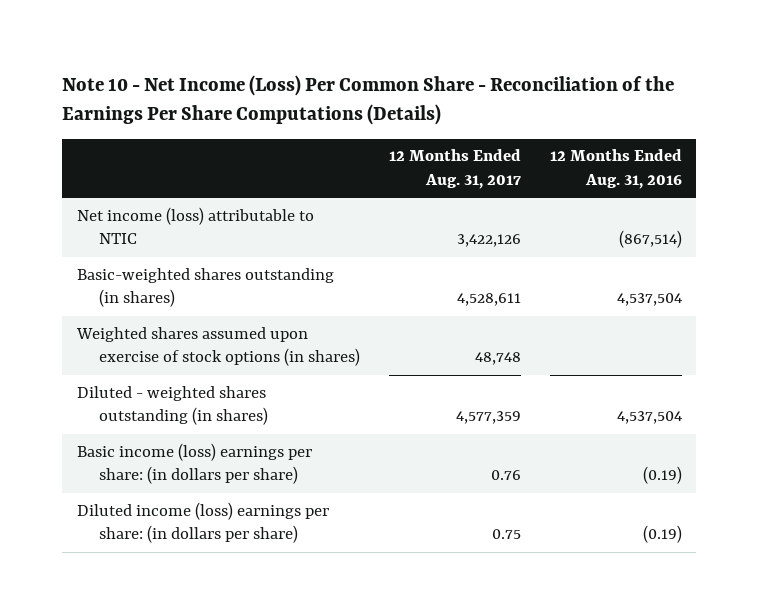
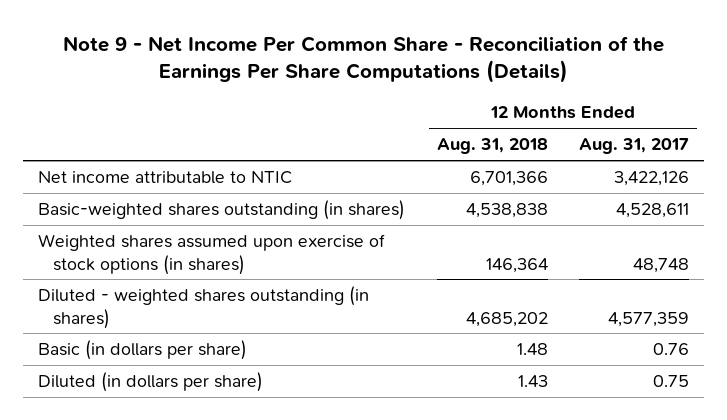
- Note 10 - Net Income (Loss) Per Common Share - Reconciliation of the Earnings Per Share Computations (Details)
+ Note 9 - Net Income Per Common Share - Reconciliation of the Earnings Per Share Computations (Details)
- | 12 Months Ended Aug. 31, 2017 | 12 Months Ended Aug. 31, 2016
+ | 12 Months Ended Aug. 31, 2018 | 12 Months Ended Aug. 31, 2017
- Net income (loss) attributable to NTIC | 3,422,126 | (867,514)
+ Net income attributable to NTIC | 6,701,366 | 3,422,126
- Basic income (loss) earnings per share: (in dollars per share) | 0.76 | (0.19)
- Diluted income (loss) earnings per share: (in dollars per share) | 0.75 | (0.19)
+ Basic (in dollars per share) | 1.48 | 0.76
+ Diluted (in dollars per share) | 1.43 | 0.75

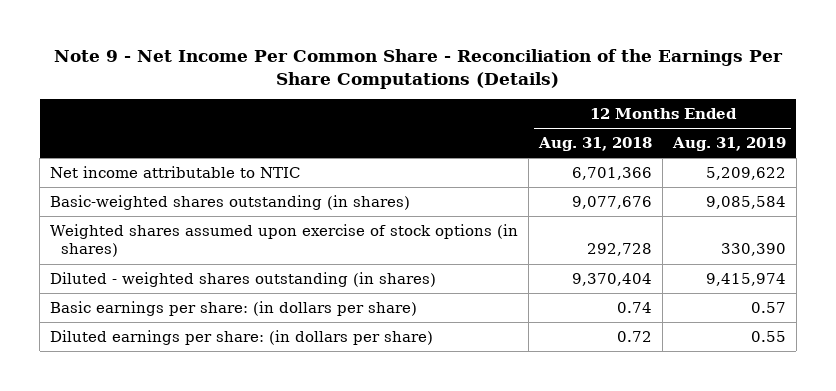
- | 12 Months Ended Aug. 31, 2018 | 12 Months Ended Aug. 31, 2017
+ | 12 Months Ended Aug. 31, 2018 | 12 Months Ended Aug. 31, 2019
- Basic-weighted shares outstanding (in shares) | 4,538,838 | 4,528,611
- Weighted shares assumed upon exercise of stock options (in shares) | 146,364 | 48,748
- Diluted - weighted shares outstanding (in shares) | 4,685,202 | 4,577,359
- Basic (in dollars per share) | 1.48 | 0.76
- Diluted (in dollars per share) | 1.43 | 0.75
+ Basic-weighted shares outstanding (in shares) | 9,077,676 | 9,085,584
+ Weighted shares assumed upon exercise of stock options (in shares) | 292,728 | 330,390
+ Diluted - weighted shares outstanding (in shares) | 9,370,404 | 9,415,974
+ Basic earnings per share: (in dollars per share) | 0.74 | 0.57
+ Diluted earnings per share: (in dollars per share) | 0.72 | 0.55

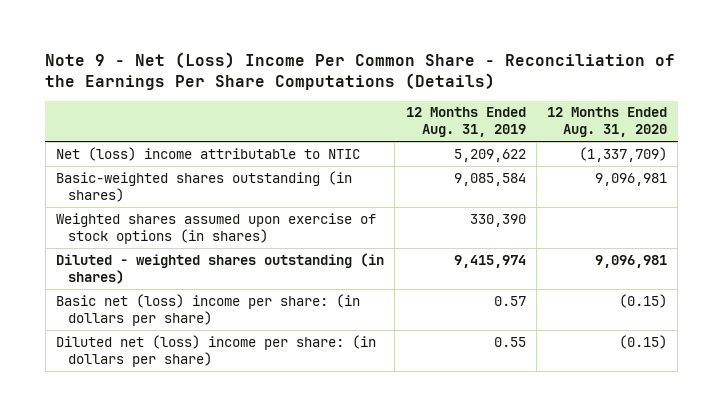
- Note 9 - Net Income Per Common Share - Reconciliation of the Earnings Per Share Computations (Details)
+ Note 9 - Net (Loss) Income Per Common Share - Reconciliation of the Earnings Per Share Computations (Details)
- | 12 Months Ended Aug. 31, 2018 | 12 Months Ended Aug. 31, 2019
+ | 12 Months Ended Aug. 31, 2019 | 12 Months Ended Aug. 31, 2020
- Net income attributable to NTIC | 6,701,366 | 5,209,622
+ Net (loss) income attributable to NTIC | 5,209,622 | (1,337,709)
- Basic earnings per share: (in dollars per share) | 0.74 | 0.57
- Diluted earnings per share: (in dollars per share) | 0.72 | 0.55
+ Basic net (loss) income per share: (in dollars per share) | 0.57 | (0.15)
+ Diluted net (loss) income per share: (in dollars per share) | 0.55 | (0.15)

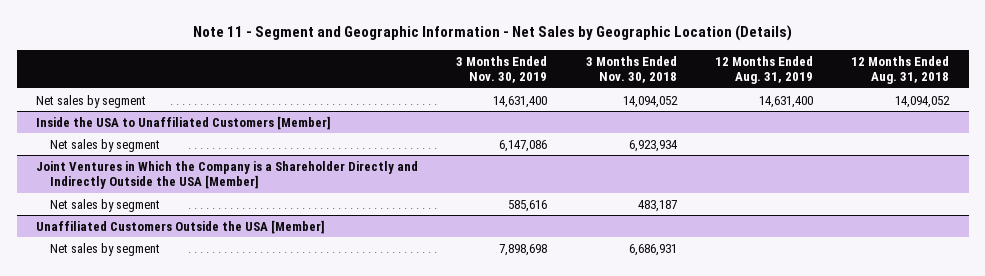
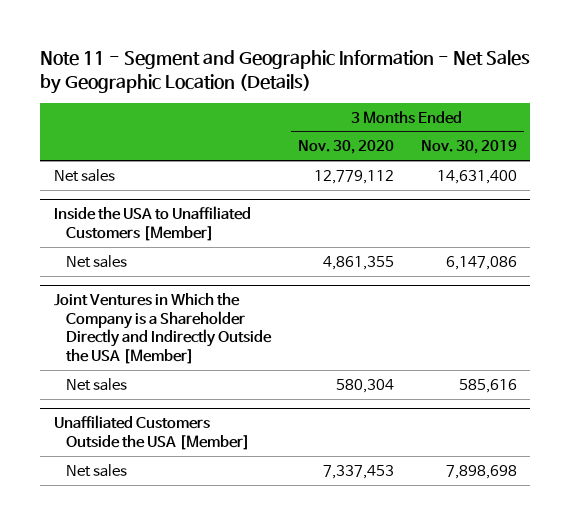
- | 3 Months Ended Nov. 30, 2019 | 3 Months Ended Nov. 30, 2018 | 12 Months Ended Aug. 31, 2019 | 12 Months Ended Aug. 31, 2018
+ | 3 Months Ended Nov. 30, 2020 | 3 Months Ended Nov. 30, 2019
- Net sales by segment | 14,631,400 | 14,094,052 | 14,631,400 | 14,094,052
+ Net sales | 12,779,112 | 14,631,400
@ Inside the USA to Unaffiliated Customers [Member]
- Net sales by segment | 6,147,086 | 6,923,934 | |
+ Net sales | 4,861,355 | 6,147,086
@ Joint Ventures in Which the Company is a Shareholder Directly and Indirectly Outside the USA [Member]
- Net sales by segment | 585,616 | 483,187 | |
+ Net sales | 580,304 | 585,616
@ Unaffiliated Customers Outside the USA [Member]
- Net sales by segment | 7,898,698 | 6,686,931 | |
+ Net sales | 7,337,453 | 7,898,698

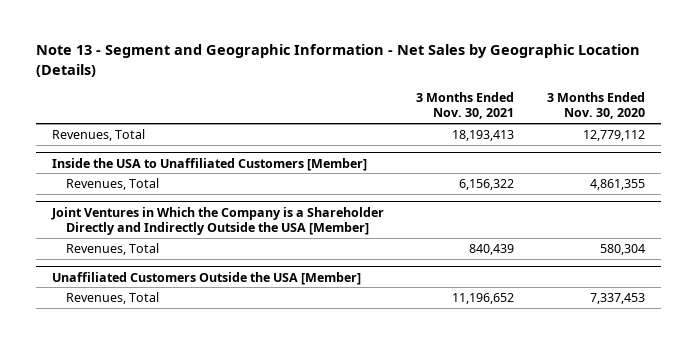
- Note 11 - Segment and Geographic Information - Net Sales by Geographic Location (Details)
+ Note 13 - Segment and Geographic Information - Net Sales by Geographic Location (Details)
- | 3 Months Ended Nov. 30, 2020 | 3 Months Ended Nov. 30, 2019
+ | 3 Months Ended Nov. 30, 2021 | 3 Months Ended Nov. 30, 2020
- Net sales | 12,779,112 | 14,631,400
+ Revenues, Total | 18,193,413 | 12,779,112
@ Inside the USA to Unaffiliated Customers [Member]
- Net sales | 4,861,355 | 6,147,086
+ Revenues, Total | 6,156,322 | 4,861,355
@ Joint Ventures in Which the Company is a Shareholder Directly and Indirectly Outside the USA [Member]
- Net sales | 580,304 | 585,616
+ Revenues, Total | 840,439 | 580,304
@ Unaffiliated Customers Outside the USA [Member]
- Net sales | 7,337,453 | 7,898,698
+ Revenues, Total | 11,196,652 | 7,337,453

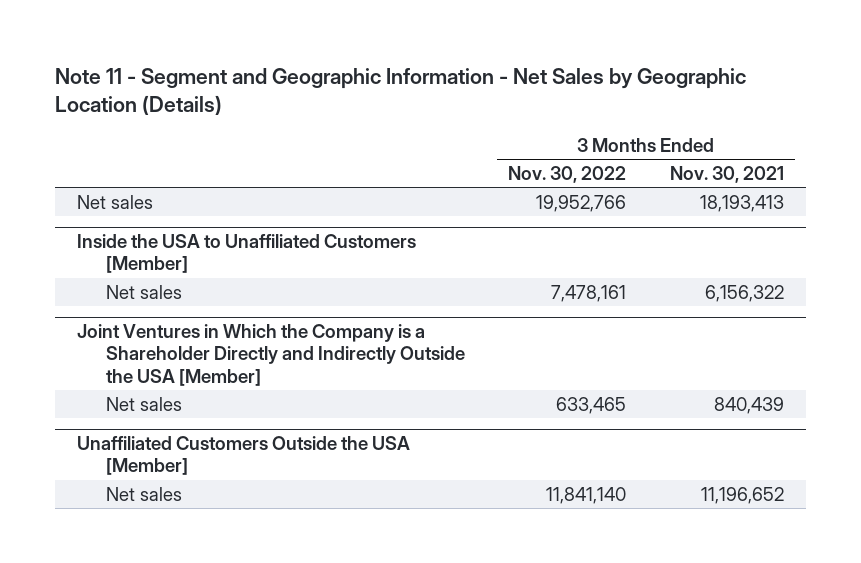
- Note 13 - Segment and Geographic Information - Net Sales by Geographic Location (Details)
+ Note 11 - Segment and Geographic Information - Net Sales by Geographic Location (Details)
- | 3 Months Ended Nov. 30, 2021 | 3 Months Ended Nov. 30, 2020
+ | 3 Months Ended Nov. 30, 2022 | 3 Months Ended Nov. 30, 2021
- Revenues, Total | 18,193,413 | 12,779,112
+ Net sales | 19,952,766 | 18,193,413
@ Inside the USA to Unaffiliated Customers [Member]
- Revenues, Total | 6,156,322 | 4,861,355
+ Net sales | 7,478,161 | 6,156,322
@ Joint Ventures in Which the Company is a Shareholder Directly and Indirectly Outside the USA [Member]
- Revenues, Total | 840,439 | 580,304
+ Net sales | 633,465 | 840,439
@ Unaffiliated Customers Outside the USA [Member]
- Revenues, Total | 11,196,652 | 7,337,453
+ Net sales | 11,841,140 | 11,196,652

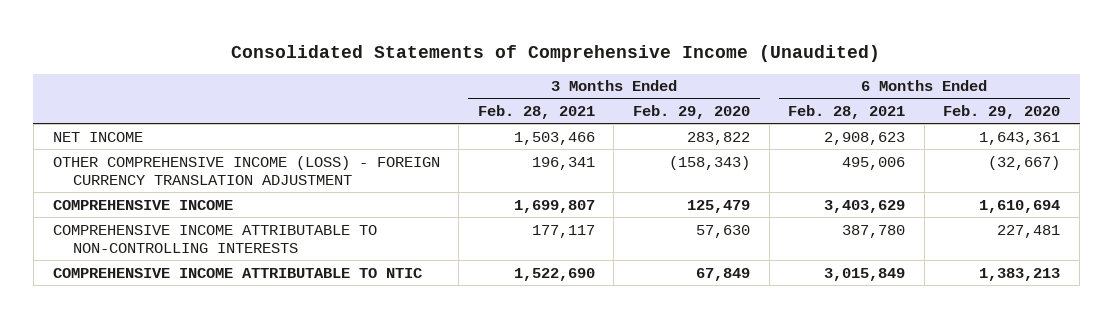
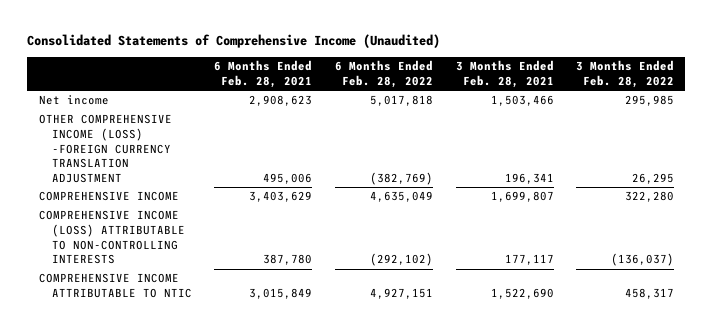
- | 3 Months Ended Feb. 28, 2021 | 3 Months Ended Feb. 29, 2020 | 6 Months Ended Feb. 28, 2021 | 6 Months Ended Feb. 29, 2020
+ | 6 Months Ended Feb. 28, 2021 | 6 Months Ended Feb. 28, 2022 | 3 Months Ended Feb. 28, 2021 | 3 Months Ended Feb. 28, 2022
- NET INCOME | 1,503,466 | 283,822 | 2,908,623 | 1,643,361
- OTHER COMPREHENSIVE INCOME (LOSS) - FOREIGN CURRENCY TRANSLATION ADJUSTMENT | 196,341 | (158,343) | 495,006 | (32,667)
+ Net income | 2,908,623 | 5,017,818 | 1,503,466 | 295,985
+ OTHER COMPREHENSIVE INCOME (LOSS) -FOREIGN CURRENCY TRANSLATION ADJUSTMENT | 495,006 | (382,769) | 196,341 | 26,295
- COMPREHENSIVE INCOME ATTRIBUTABLE TO NON-CONTROLLING INTERESTS | 177,117 | 57,630 | 387,780 | 227,481
+ COMPREHENSIVE INCOME (LOSS) ATTRIBUTABLE TO NON-CONTROLLING INTERESTS | 387,780 | (292,102) | 177,117 | (136,037)

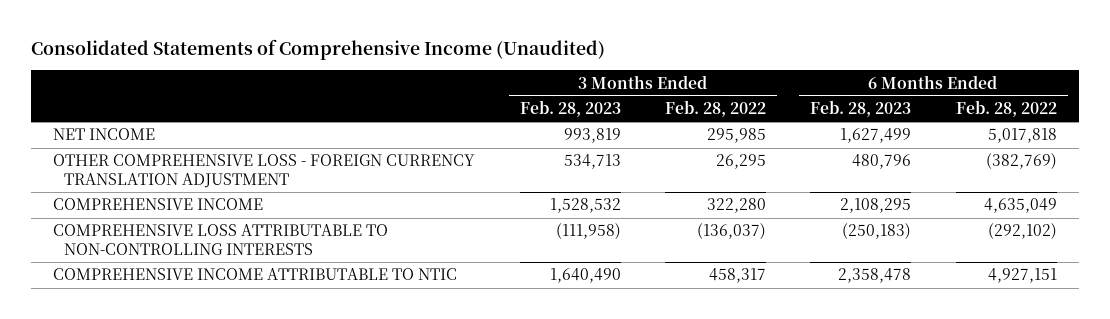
- | 6 Months Ended Feb. 28, 2021 | 6 Months Ended Feb. 28, 2022 | 3 Months Ended Feb. 28, 2021 | 3 Months Ended Feb. 28, 2022
+ | 3 Months Ended Feb. 28, 2023 | 3 Months Ended Feb. 28, 2022 | 6 Months Ended Feb. 28, 2023 | 6 Months Ended Feb. 28, 2022
- Net income | 2,908,623 | 5,017,818 | 1,503,466 | 295,985
- OTHER COMPREHENSIVE INCOME (LOSS) -FOREIGN CURRENCY TRANSLATION ADJUSTMENT | 495,006 | (382,769) | 196,341 | 26,295
+ NET INCOME | 993,819 | 295,985 | 1,627,499 | 5,017,818
+ OTHER COMPREHENSIVE LOSS - FOREIGN CURRENCY TRANSLATION ADJUSTMENT | 534,713 | 26,295 | 480,796 | (382,769)
- COMPREHENSIVE INCOME (LOSS) ATTRIBUTABLE TO NON-CONTROLLING INTERESTS | 387,780 | (292,102) | 177,117 | (136,037)
+ COMPREHENSIVE LOSS ATTRIBUTABLE TO NON-CONTROLLING INTERESTS | (111,958) | (136,037) | (250,183) | (292,102)

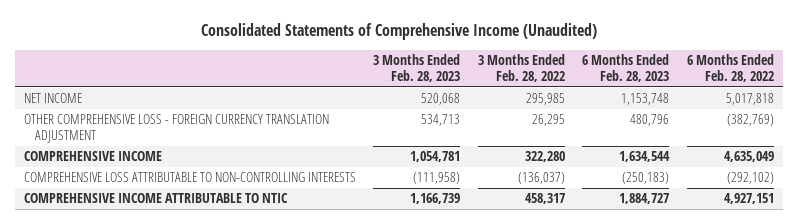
- NET INCOME | 993,819 | 295,985 | 1,627,499 | 5,017,818
+ NET INCOME | 520,068 | 295,985 | 1,153,748 | 5,017,818
- COMPREHENSIVE INCOME | 1,528,532 | 322,280 | 2,108,295 | 4,635,049
+ COMPREHENSIVE INCOME | 1,054,781 | 322,280 | 1,634,544 | 4,635,049
- COMPREHENSIVE INCOME ATTRIBUTABLE TO NTIC | 1,640,490 | 458,317 | 2,358,478 | 4,927,151
+ COMPREHENSIVE INCOME ATTRIBUTABLE TO NTIC | 1,166,739 | 458,317 | 1,884,727 | 4,927,151

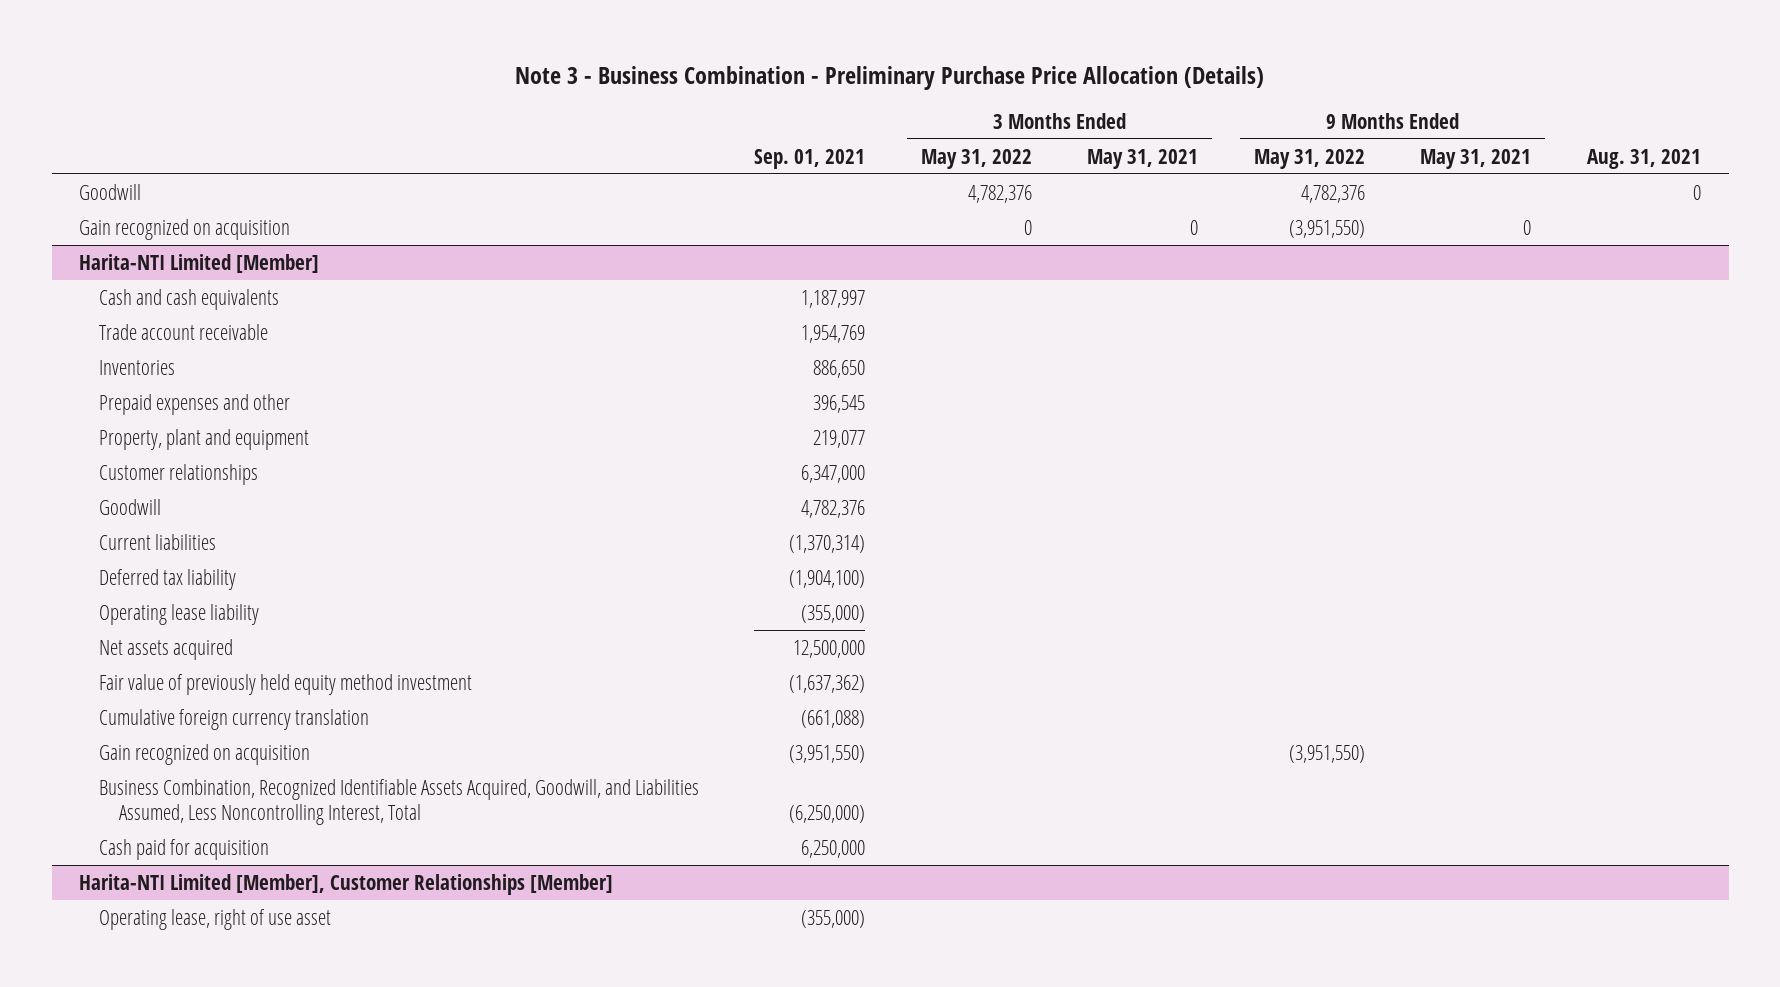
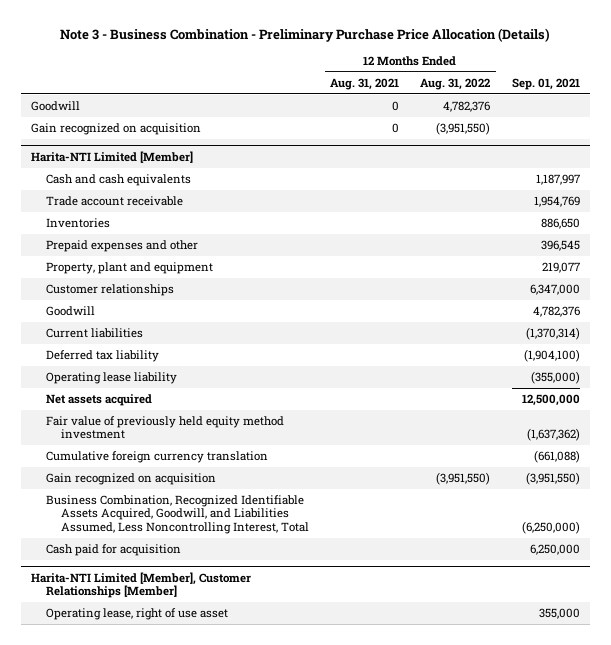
- | Sep. 01, 2021 | 3 Months Ended May 31, 2022 | 3 Months Ended May 31, 2021 | 9 Months Ended May 31, 2022 | 9 Months Ended May 31, 2021 | Aug. 31, 2021
+ | 12 Months Ended Aug. 31, 2021 | 12 Months Ended Aug. 31, 2022 | Sep. 01, 2021
@ Harita-NTI Limited [Member], Customer Relationships [Member]
- Operating lease, right of use asset | (355,000) | | | | |
+ Operating lease, right of use asset | | | 355,000

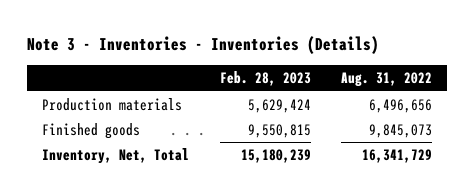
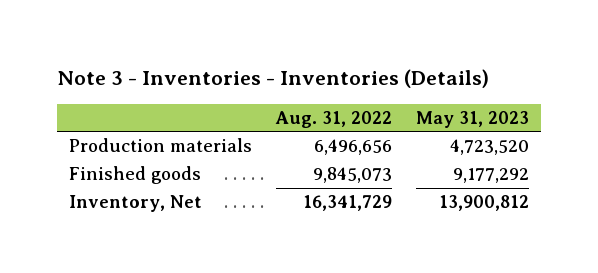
- | Feb. 28, 2023 | Aug. 31, 2022
+ | Aug. 31, 2022 | May 31, 2023
- Inventory, Net, Total | 15,180,239 | 16,341,729
+ Inventory, Net | 16,341,729 | 13,900,812

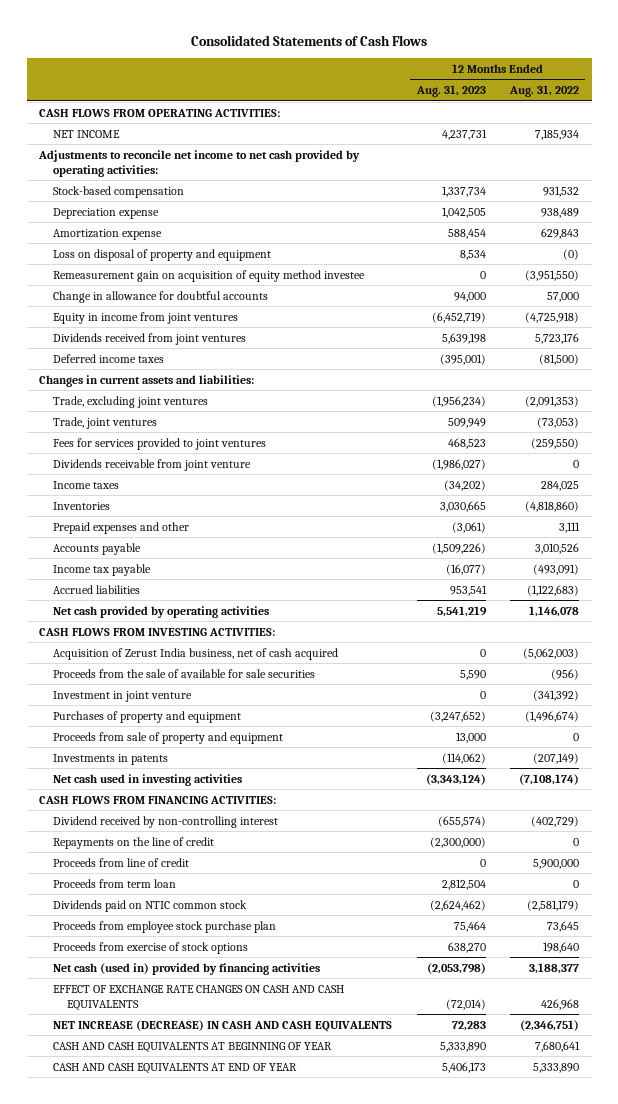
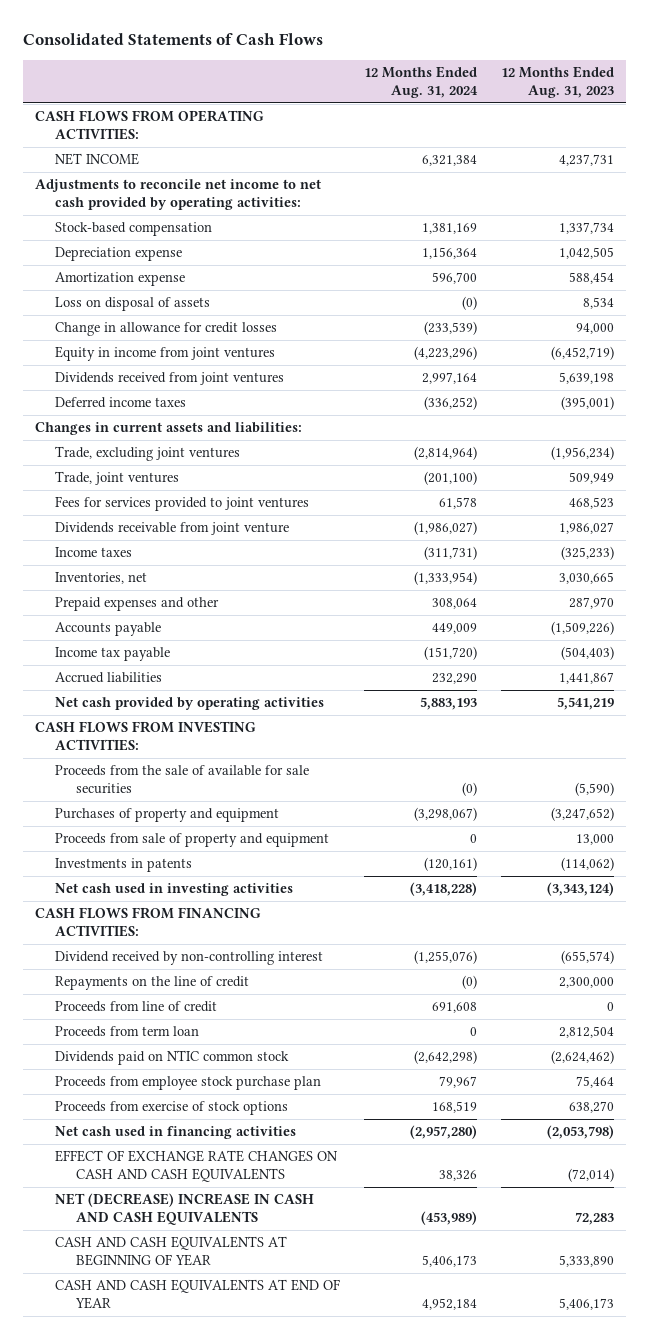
- | 12 Months Ended Aug. 31, 2023 | 12 Months Ended Aug. 31, 2022
+ | 12 Months Ended Aug. 31, 2024 | 12 Months Ended Aug. 31, 2023
- Loss on disposal of property and equipment | 8,534 | (0)
- Remeasurement gain on acquisition of equity method investee | 0 | (3,951,550)
- Change in allowance for doubtful accounts | 94,000 | 57,000
+ Loss on disposal of assets | (0) | 8,534
+ Change in allowance for credit losses | (233,539) | 94,000
- Dividends receivable from joint venture | (1,986,027) | 0
- Income taxes | (34,202) | 284,025
- Inventories | 3,030,665 | (4,818,860)
- Prepaid expenses and other | (3,061) | 3,111
+ Dividends receivable from joint venture | (1,986,027) | 1,986,027
+ Income taxes | (311,731) | (325,233)
+ Inventories, net | (1,333,954) | 3,030,665
+ Prepaid expenses and other | 308,064 | 287,970
- Income tax payable | (16,077) | (493,091)
- Accrued liabilities | 953,541 | (1,122,683)
+ Income tax payable | (151,720) | (504,403)
+ Accrued liabilities | 232,290 | 1,441,867
- Acquisition of Zerust India business, net of cash acquired | 0 | (5,062,003)
- Proceeds from the sale of available for sale securities | 5,590 | (956)
- Investment in joint venture | 0 | (341,392)
+ Proceeds from the sale of available for sale securities | (0) | (5,590)
- Repayments on the line of credit | (2,300,000) | 0
+ Repayments on the line of credit | (0) | 2,300,000
- Net cash (used in) provided by financing activities | (2,053,798) | 3,188,377
+ Net cash used in financing activities | (2,957,280) | (2,053,798)
- NET INCREASE (DECREASE) IN CASH AND CASH EQUIVALENTS | 72,283 | (2,346,751)
+ NET (DECREASE) INCREASE IN CASH AND CASH EQUIVALENTS | (453,989) | 72,283

